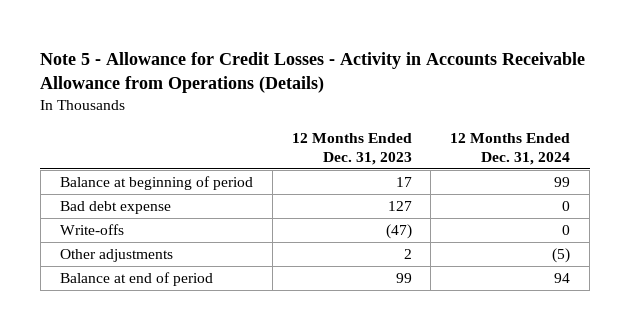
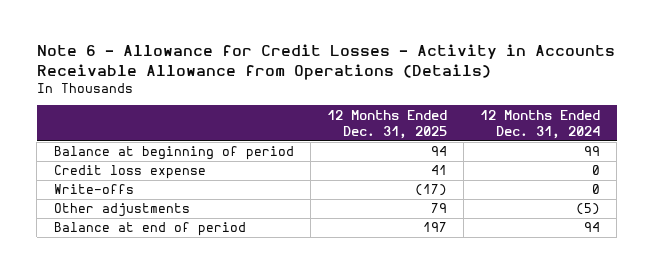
- Note 5 - Allowance for Credit Losses - Activity in Accounts Receivable Allowance from Operations (Details)
+ Note 6 - Allowance for Credit Losses - Activity in Accounts Receivable Allowance from Operations (Details)
- | 12 Months Ended Dec. 31, 2023 | 12 Months Ended Dec. 31, 2024
+ | 12 Months Ended Dec. 31, 2025 | 12 Months Ended Dec. 31, 2024
- Bad debt expense | 127 | 0
+ Credit loss expense | 41 | 0

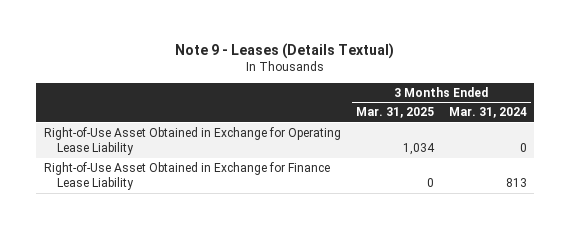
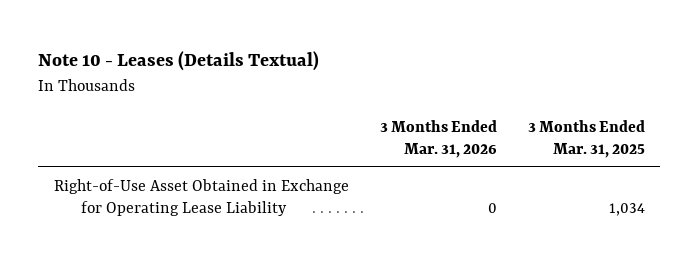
- Note 9 - Leases (Details Textual)
+ Note 10 - Leases (Details Textual)
- | 3 Months Ended Mar. 31, 2025 | 3 Months Ended Mar. 31, 2024
+ | 3 Months Ended Mar. 31, 2026 | 3 Months Ended Mar. 31, 2025
- Right-of-Use Asset Obtained in Exchange for Finance Lease Liability | 0 | 813

